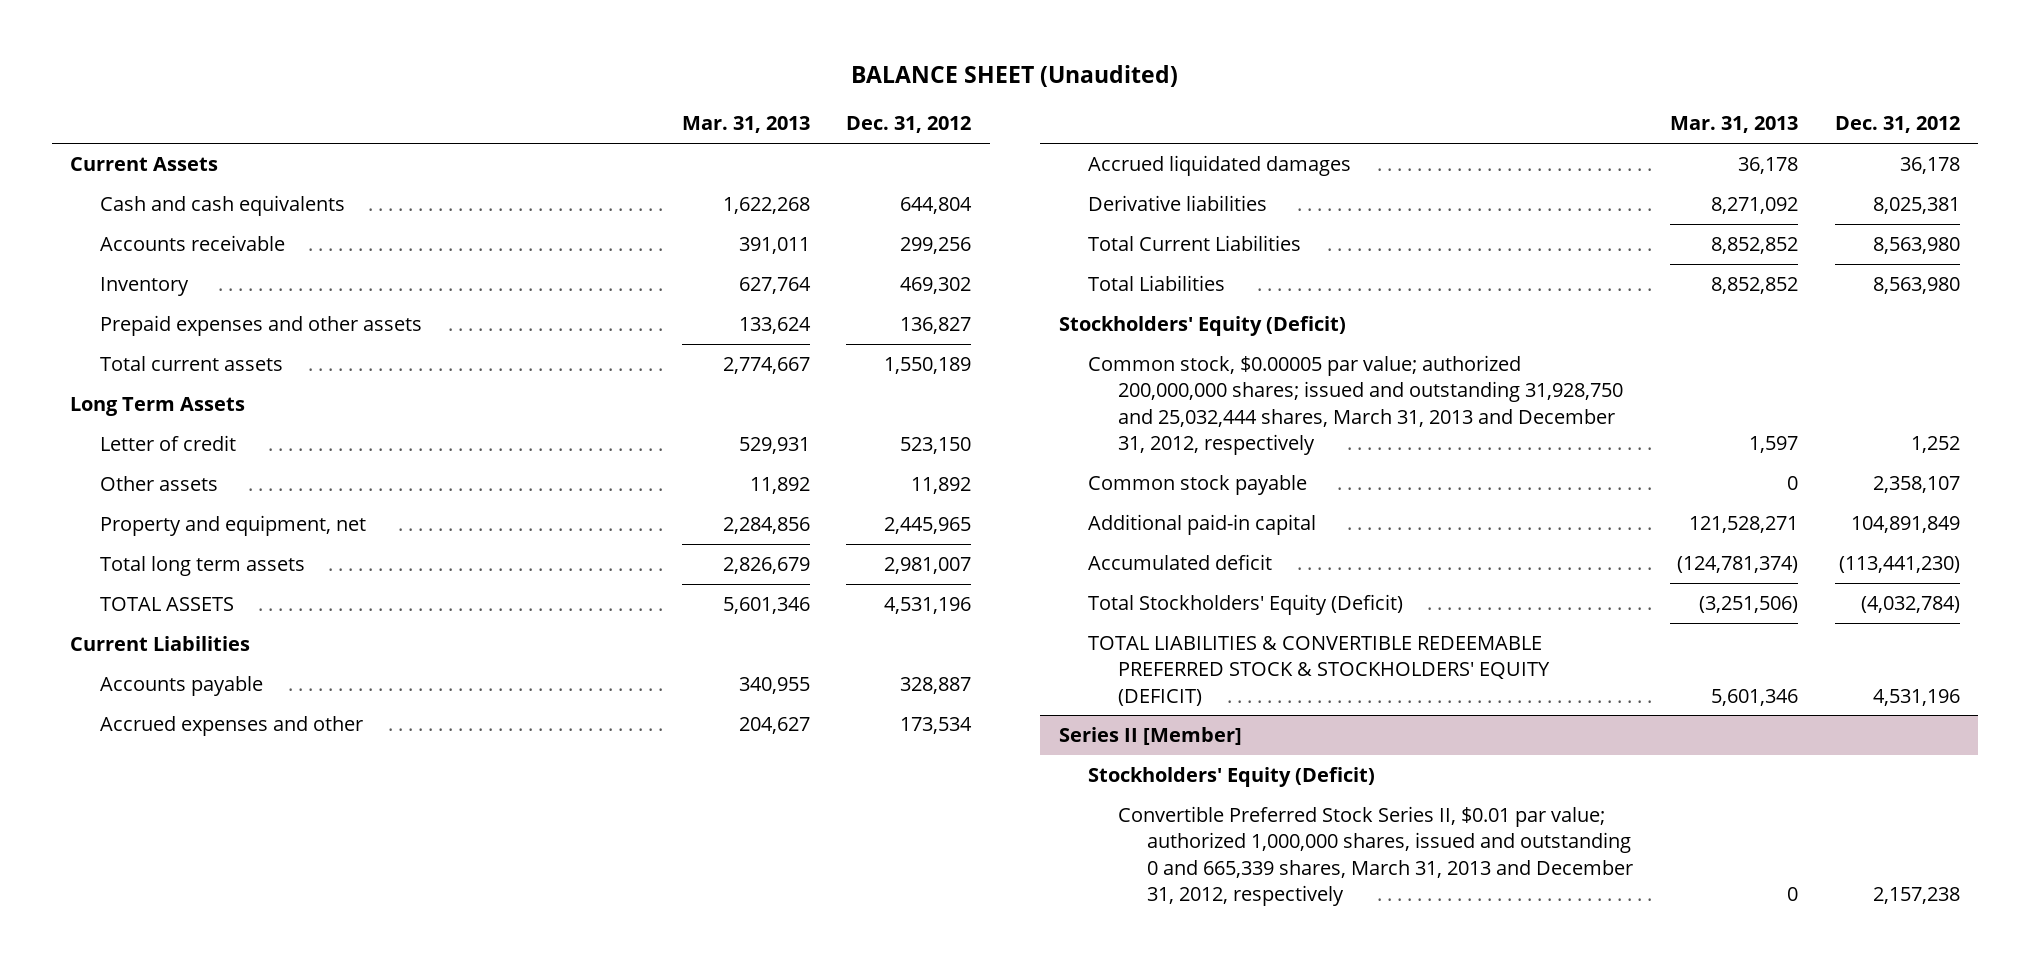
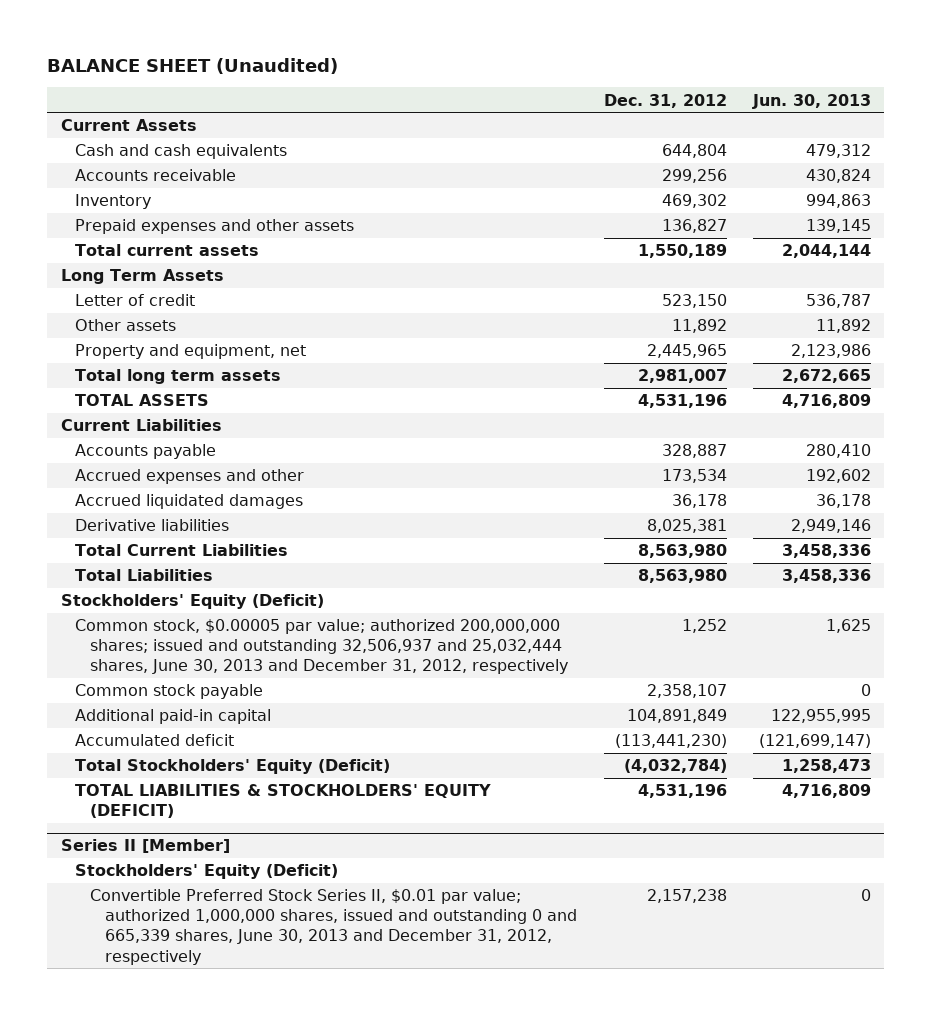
- | Mar. 31, 2013 | Dec. 31, 2012
+ | Dec. 31, 2012 | Jun. 30, 2013
- Common stock, $0.00005 par value; authorized 200,000,000 shares; issued and outstanding 31,928,750 and 25,032,444 shares, March 31, 2013 and December 31, 2012, respectively | 1,597 | 1,252
+ Common stock, $0.00005 par value; authorized 200,000,000 shares; issued and outstanding 32,506,937 and 25,032,444 shares, June 30, 2013 and December 31, 2012, respectively | 1,252 | 1,625
- TOTAL LIABILITIES & CONVERTIBLE REDEEMABLE PREFERRED STOCK & STOCKHOLDERS' EQUITY (DEFICIT) | 5,601,346 | 4,531,196
+ TOTAL LIABILITIES & STOCKHOLDERS' EQUITY (DEFICIT) | 4,531,196 | 4,716,809
@ Series II [Member]
- Convertible Preferred Stock Series II, $0.01 par value; authorized 1,000,000 shares, issued and outstanding 0 and 665,339 shares, March 31, 2013 and December 31, 2012, respectively | 0 | 2,157,238
+ Convertible Preferred Stock Series II, $0.01 par value; authorized 1,000,000 shares, issued and outstanding 0 and 665,339 shares, June 30, 2013 and December 31, 2012, respectively | 2,157,238 | 0

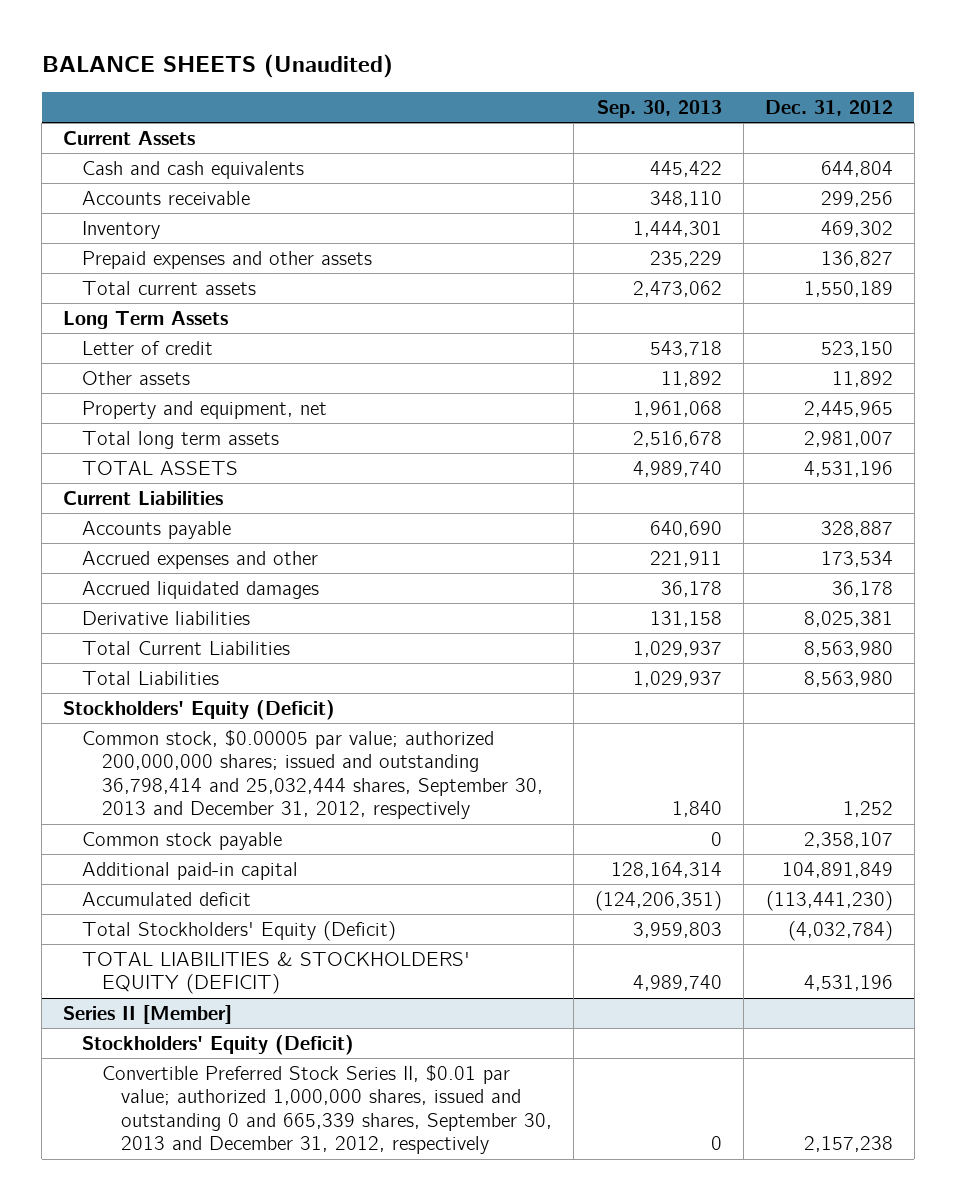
- BALANCE SHEET (Unaudited)
+ BALANCE SHEETS (Unaudited)
- | Dec. 31, 2012 | Jun. 30, 2013
+ | Sep. 30, 2013 | Dec. 31, 2012
- Common stock, $0.00005 par value; authorized 200,000,000 shares; issued and outstanding 32,506,937 and 25,032,444 shares, June 30, 2013 and December 31, 2012, respectively | 1,252 | 1,625
+ Common stock, $0.00005 par value; authorized 200,000,000 shares; issued and outstanding 36,798,414 and 25,032,444 shares, September 30, 2013 and December 31, 2012, respectively | 1,840 | 1,252
@ Series II [Member]
- Convertible Preferred Stock Series II, $0.01 par value; authorized 1,000,000 shares, issued and outstanding 0 and 665,339 shares, June 30, 2013 and December 31, 2012, respectively | 2,157,238 | 0
+ Convertible Preferred Stock Series II, $0.01 par value; authorized 1,000,000 shares, issued and outstanding 0 and 665,339 shares, September 30, 2013 and December 31, 2012, respectively | 0 | 2,157,238

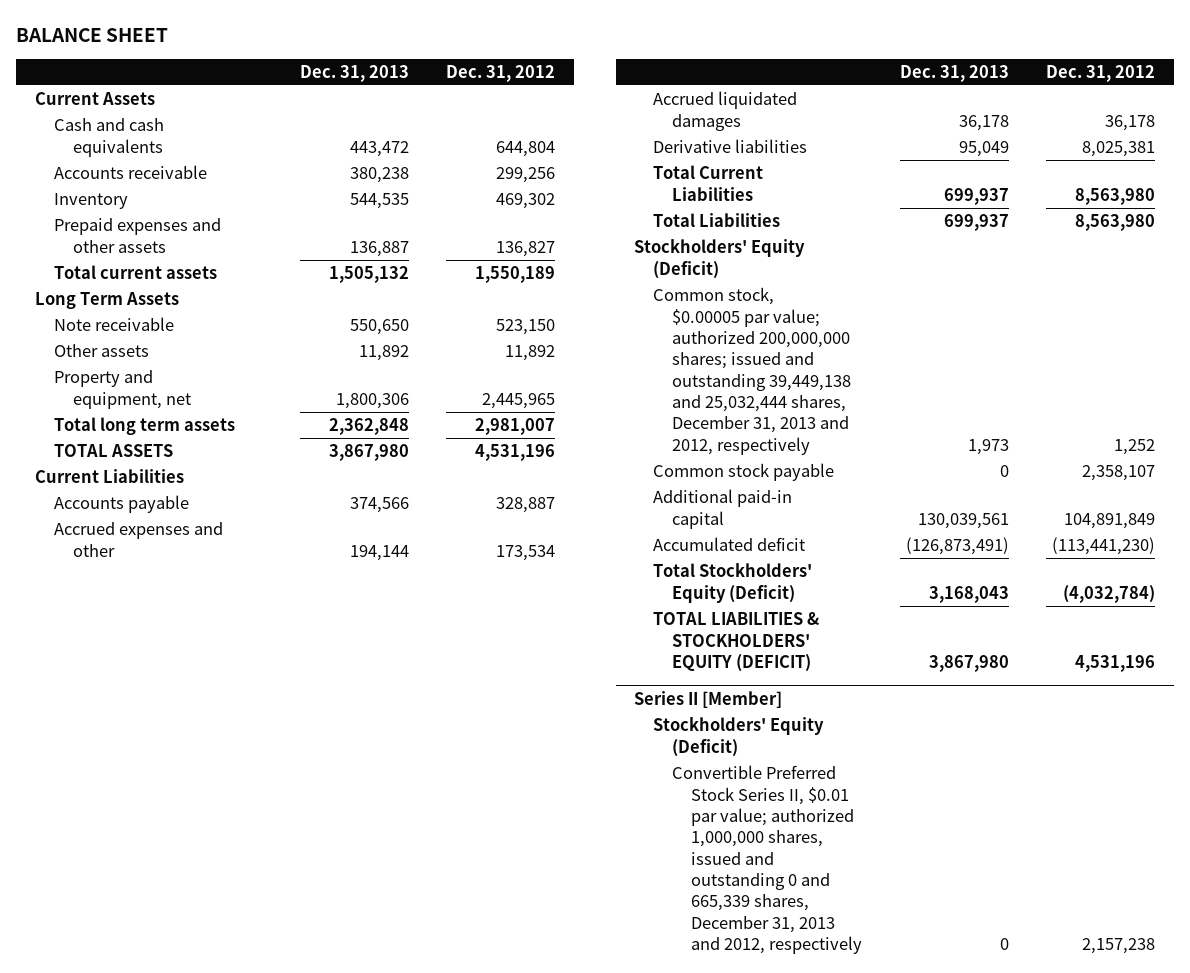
- BALANCE SHEETS (Unaudited)
+ BALANCE SHEET
- | Sep. 30, 2013 | Dec. 31, 2012
+ | Dec. 31, 2013 | Dec. 31, 2012
- Letter of credit | 543,718 | 523,150
+ Note receivable | 550,650 | 523,150
- Common stock, $0.00005 par value; authorized 200,000,000 shares; issued and outstanding 36,798,414 and 25,032,444 shares, September 30, 2013 and December 31, 2012, respectively | 1,840 | 1,252
+ Common stock, $0.00005 par value; authorized 200,000,000 shares; issued and outstanding 39,449,138 and 25,032,444 shares, December 31, 2013 and 2012, respectively | 1,973 | 1,252
@ Series II [Member]
- Convertible Preferred Stock Series II, $0.01 par value; authorized 1,000,000 shares, issued and outstanding 0 and 665,339 shares, September 30, 2013 and December 31, 2012, respectively | 0 | 2,157,238
+ Convertible Preferred Stock Series II, $0.01 par value; authorized 1,000,000 shares, issued and outstanding 0 and 665,339 shares, December 31, 2013 and 2012, respectively | 0 | 2,157,238

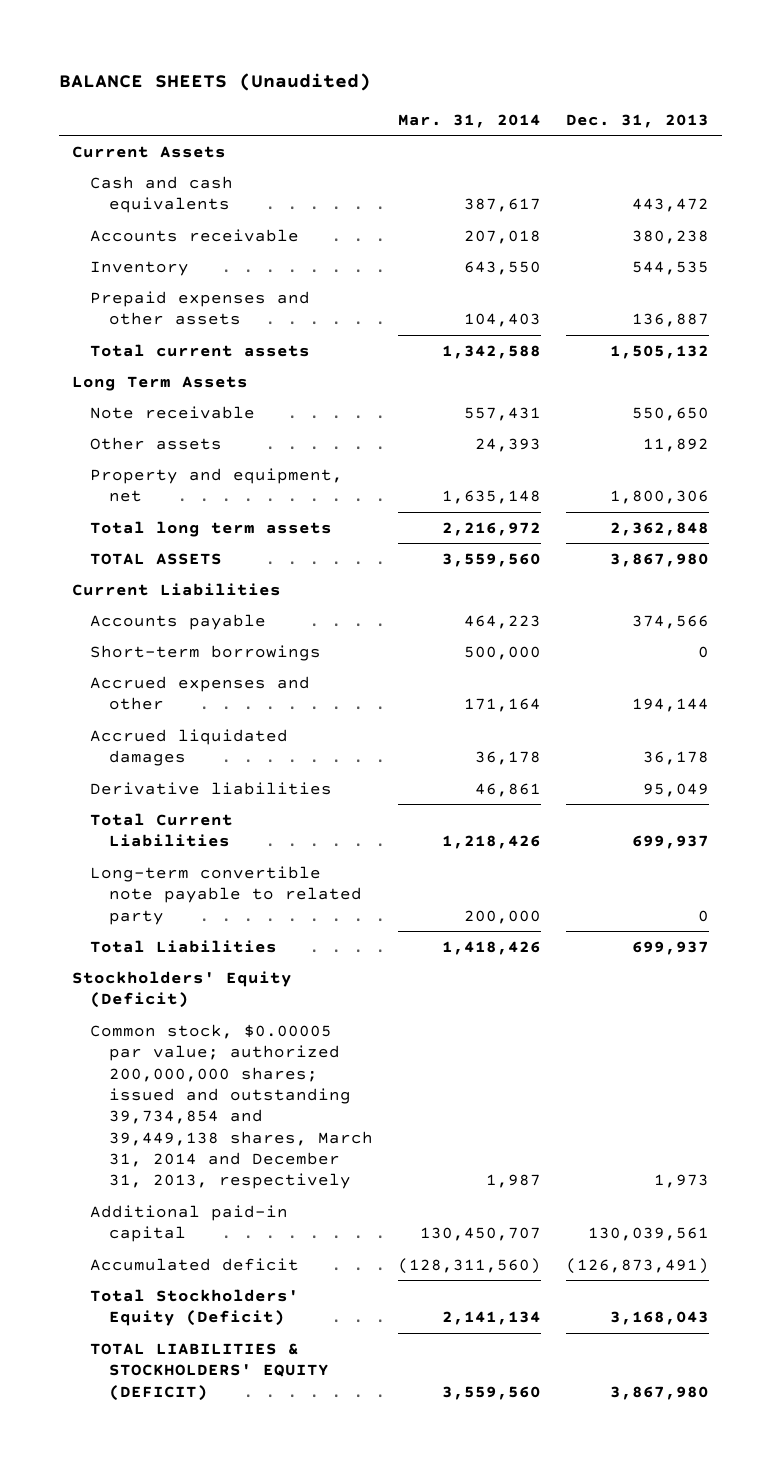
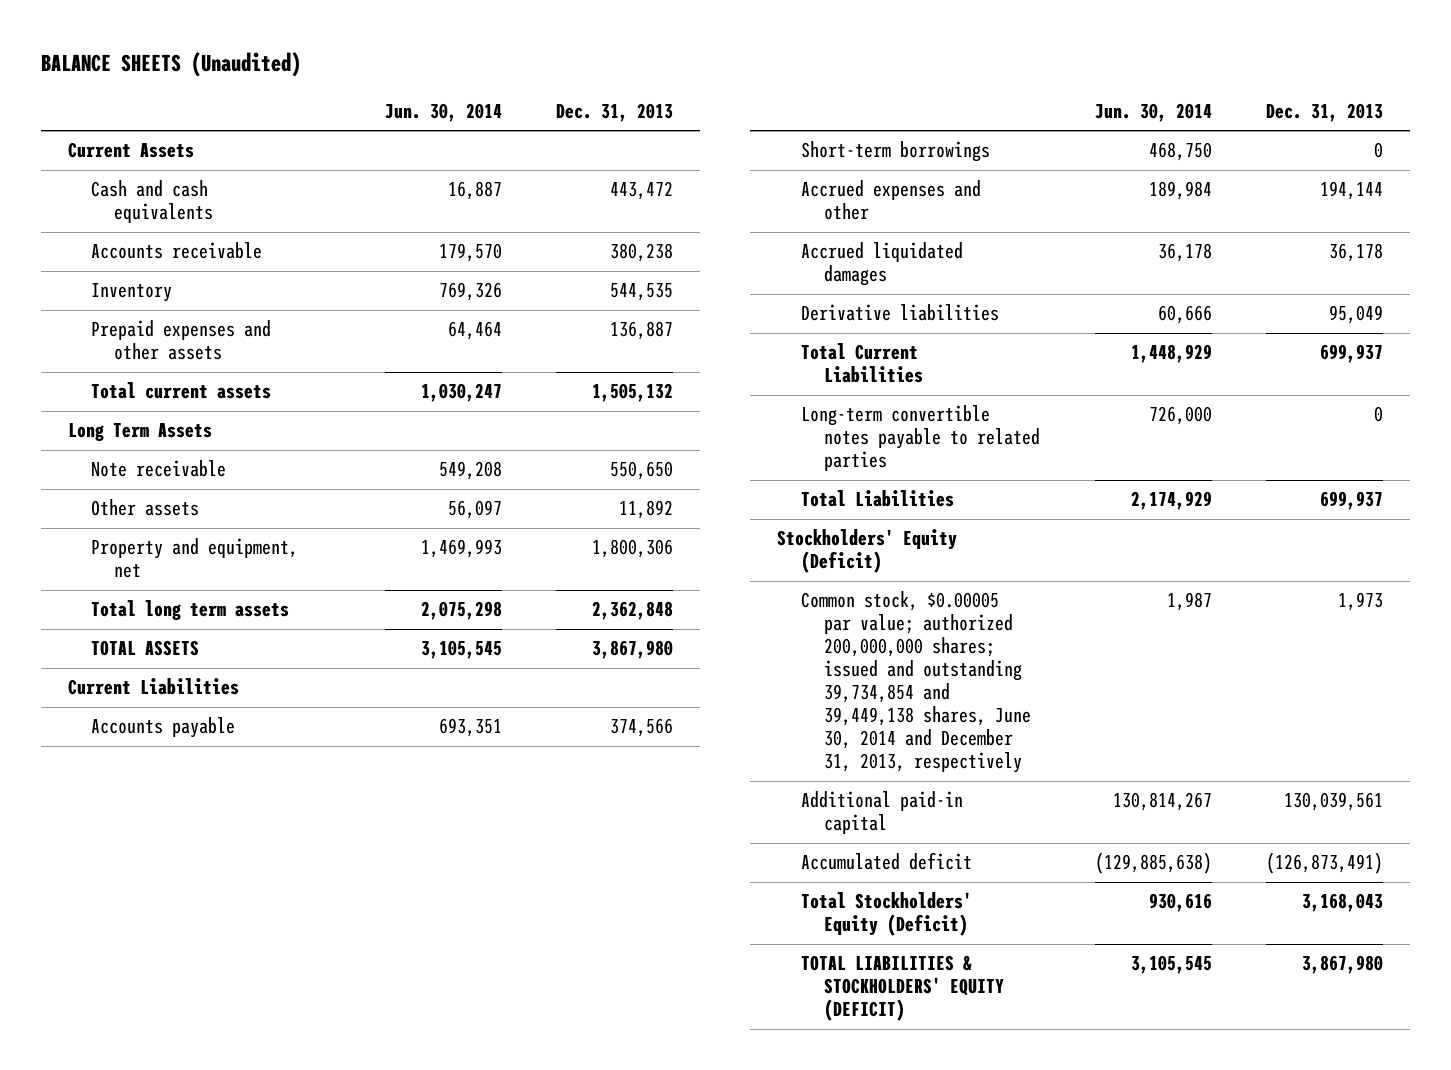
- | Mar. 31, 2014 | Dec. 31, 2013
+ | Jun. 30, 2014 | Dec. 31, 2013
- Long-term convertible note payable to related party | 200,000 | 0
+ Long-term convertible notes payable to related parties | 726,000 | 0
- Common stock, $0.00005 par value; authorized 200,000,000 shares; issued and outstanding 39,734,854 and 39,449,138 shares, March 31, 2014 and December 31, 2013, respectively | 1,987 | 1,973
+ Common stock, $0.00005 par value; authorized 200,000,000 shares; issued and outstanding 39,734,854 and 39,449,138 shares, June 30, 2014 and December 31, 2013, respectively | 1,987 | 1,973

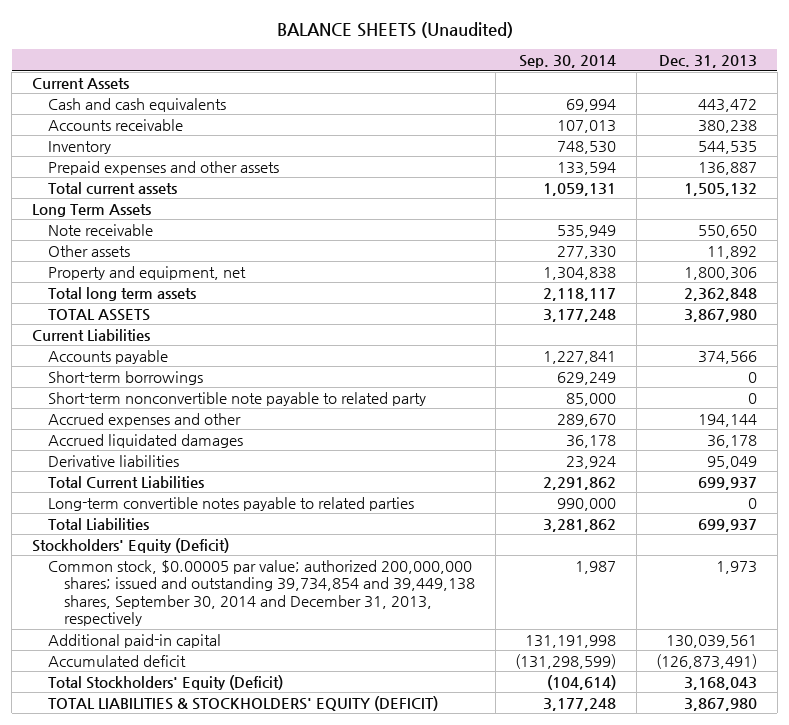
- | Jun. 30, 2014 | Dec. 31, 2013
+ | Sep. 30, 2014 | Dec. 31, 2013
+ Short-term nonconvertible note payable to related party | 85,000 | 0
- Common stock, $0.00005 par value; authorized 200,000,000 shares; issued and outstanding 39,734,854 and 39,449,138 shares, June 30, 2014 and December 31, 2013, respectively | 1,987 | 1,973
+ Common stock, $0.00005 par value; authorized 200,000,000 shares; issued and outstanding 39,734,854 and 39,449,138 shares, September 30, 2014 and December 31, 2013, respectively | 1,987 | 1,973

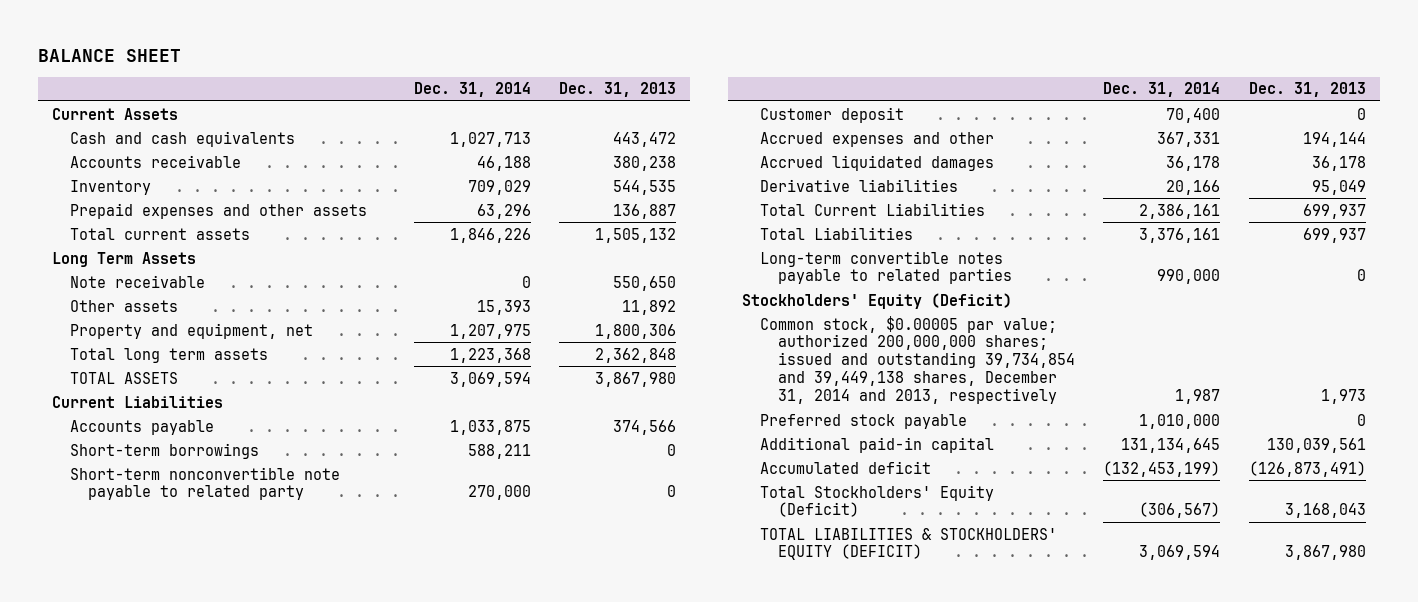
- BALANCE SHEETS (Unaudited)
+ BALANCE SHEET
- | Sep. 30, 2014 | Dec. 31, 2013
+ | Dec. 31, 2014 | Dec. 31, 2013
+ Customer deposit | 70,400 | 0
moved down: Long-term convertible notes payable to related parties | 990,000 | 0
- Common stock, $0.00005 par value; authorized 200,000,000 shares; issued and outstanding 39,734,854 and 39,449,138 shares, September 30, 2014 and December 31, 2013, respectively | 1,987 | 1,973
+ Common stock, $0.00005 par value; authorized 200,000,000 shares; issued and outstanding 39,734,854 and 39,449,138 shares, December 31, 2014 and 2013, respectively | 1,987 | 1,973
+ Preferred stock payable | 1,010,000 | 0

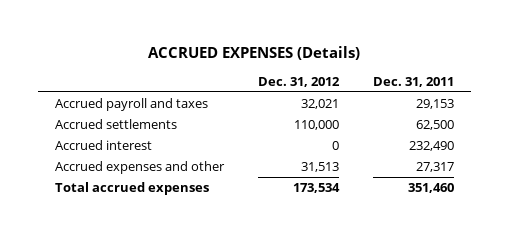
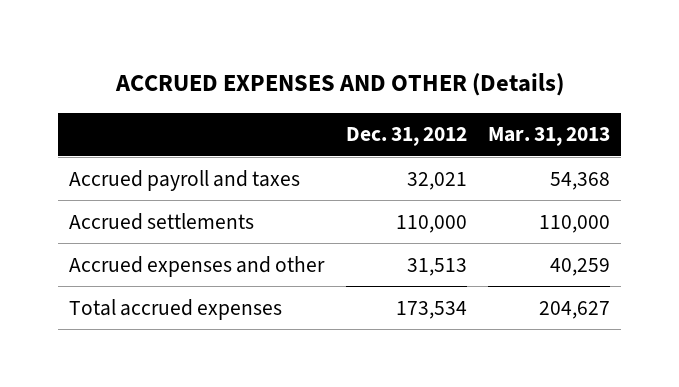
- ACCRUED EXPENSES (Details)
+ ACCRUED EXPENSES AND OTHER (Details)
- | Dec. 31, 2012 | Dec. 31, 2011
+ | Dec. 31, 2012 | Mar. 31, 2013
- Accrued interest | 0 | 232,490

